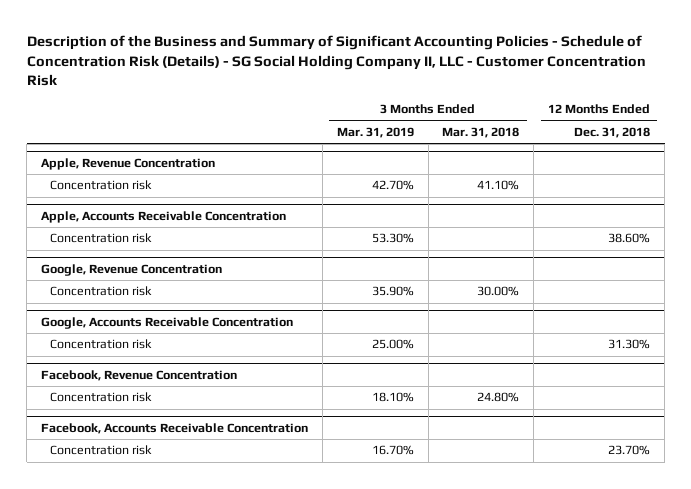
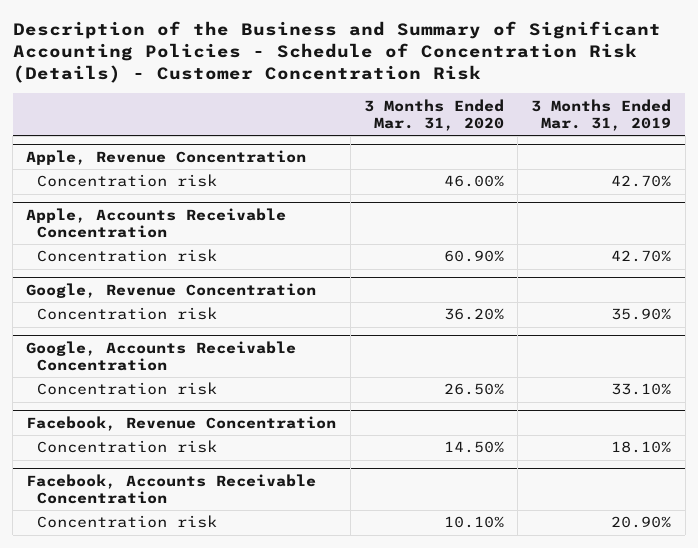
- Description of the Business and Summary of Significant Accounting Policies - Schedule of Concentration Risk (Details) - SG Social Holding Company II, LLC - Customer Concentration Risk
+ Description of the Business and Summary of Significant Accounting Policies - Schedule of Concentration Risk (Details) - Customer Concentration Risk
- | 3 Months Ended Mar. 31, 2019 | 3 Months Ended Mar. 31, 2018 | 12 Months Ended Dec. 31, 2018
+ | 3 Months Ended Mar. 31, 2020 | 3 Months Ended Mar. 31, 2019
@ Apple, Accounts Receivable Concentration
- Concentration risk | 53.30% | | 38.60%
+ Concentration risk | 60.90% | 42.70%
@ Google, Accounts Receivable Concentration
- Concentration risk | 25.00% | | 31.30%
+ Concentration risk | 26.50% | 33.10%
@ Facebook, Accounts Receivable Concentration
- Concentration risk | 16.70% | | 23.70%
+ Concentration risk | 10.10% | 20.90%

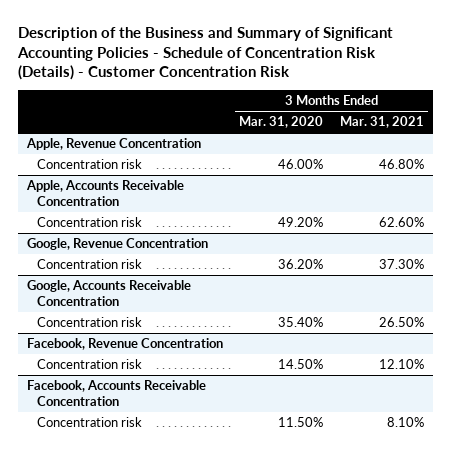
- | 3 Months Ended Mar. 31, 2020 | 3 Months Ended Mar. 31, 2019
+ | 3 Months Ended Mar. 31, 2020 | 3 Months Ended Mar. 31, 2021
@ Apple, Accounts Receivable Concentration
- Concentration risk | 60.90% | 42.70%
+ Concentration risk | 49.20% | 62.60%
@ Google, Accounts Receivable Concentration
- Concentration risk | 26.50% | 33.10%
+ Concentration risk | 35.40% | 26.50%
@ Facebook, Accounts Receivable Concentration
- Concentration risk | 10.10% | 20.90%
+ Concentration risk | 11.50% | 8.10%

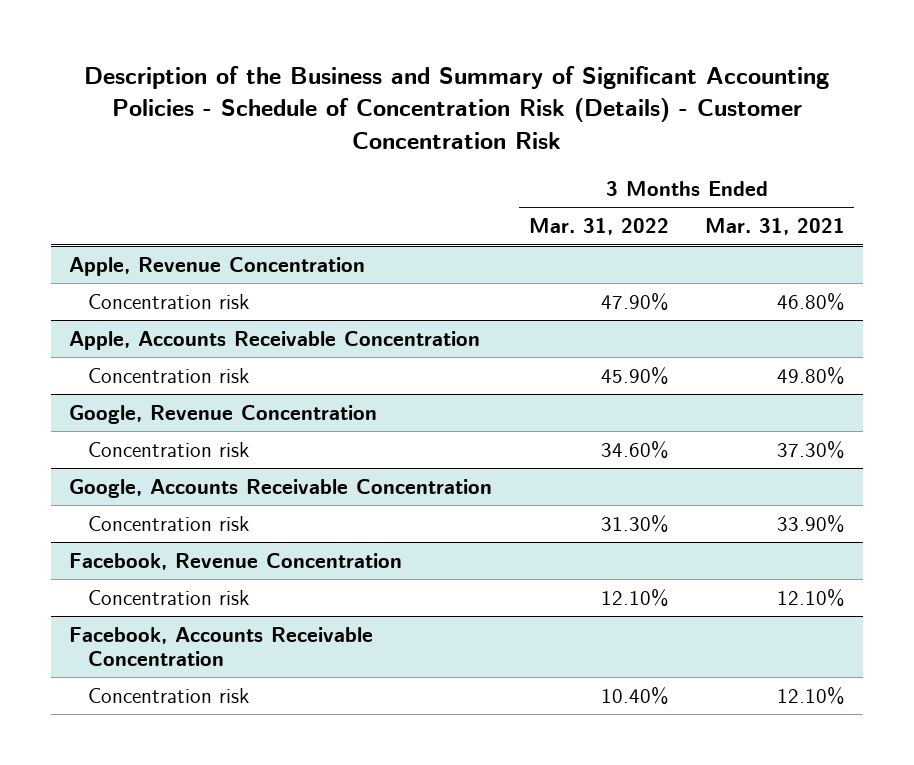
- | 3 Months Ended Mar. 31, 2020 | 3 Months Ended Mar. 31, 2021
+ | 3 Months Ended Mar. 31, 2022 | 3 Months Ended Mar. 31, 2021
@ Apple, Accounts Receivable Concentration
- Concentration risk | 49.20% | 62.60%
+ Concentration risk | 45.90% | 49.80%
@ Google, Accounts Receivable Concentration
- Concentration risk | 35.40% | 26.50%
+ Concentration risk | 31.30% | 33.90%
@ Facebook, Accounts Receivable Concentration
- Concentration risk | 11.50% | 8.10%
+ Concentration risk | 10.40% | 12.10%

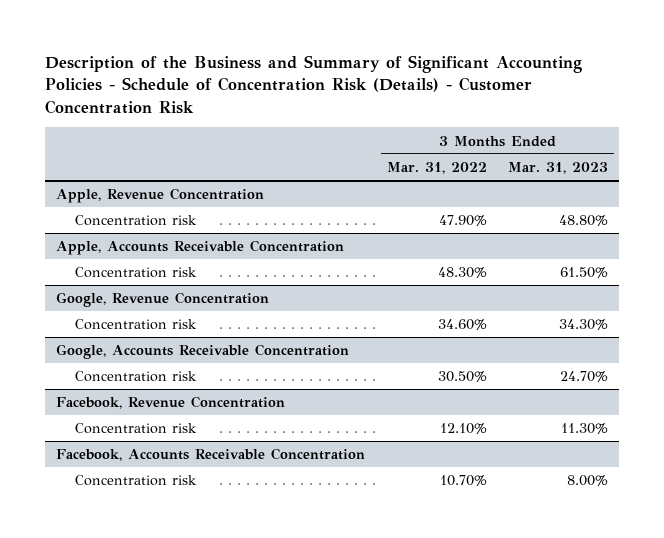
- | 3 Months Ended Mar. 31, 2022 | 3 Months Ended Mar. 31, 2021
+ | 3 Months Ended Mar. 31, 2022 | 3 Months Ended Mar. 31, 2023
@ Apple, Accounts Receivable Concentration
- Concentration risk | 45.90% | 49.80%
+ Concentration risk | 48.30% | 61.50%
@ Google, Accounts Receivable Concentration
- Concentration risk | 31.30% | 33.90%
+ Concentration risk | 30.50% | 24.70%
@ Facebook, Accounts Receivable Concentration
- Concentration risk | 10.40% | 12.10%
+ Concentration risk | 10.70% | 8.00%

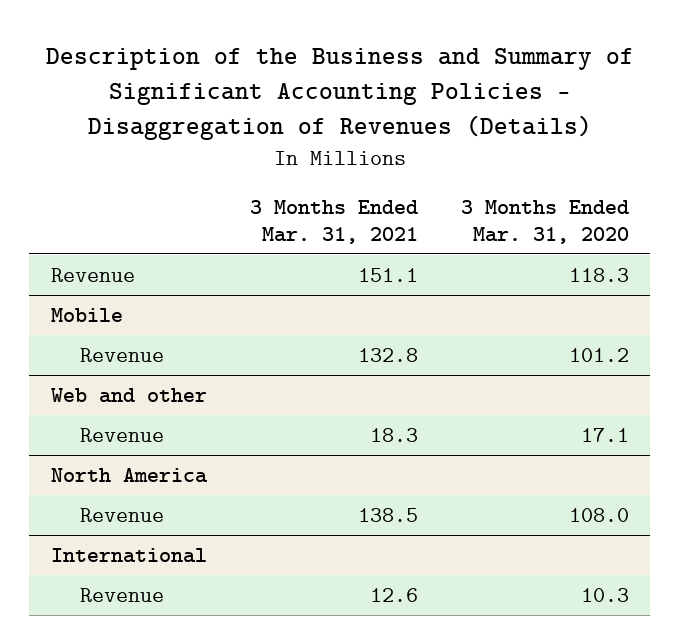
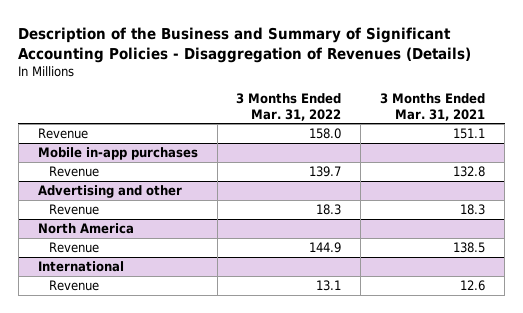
- | 3 Months Ended Mar. 31, 2021 | 3 Months Ended Mar. 31, 2020
+ | 3 Months Ended Mar. 31, 2022 | 3 Months Ended Mar. 31, 2021
- Mobile
+ Mobile in-app purchases
- Web and other
+ Advertising and other

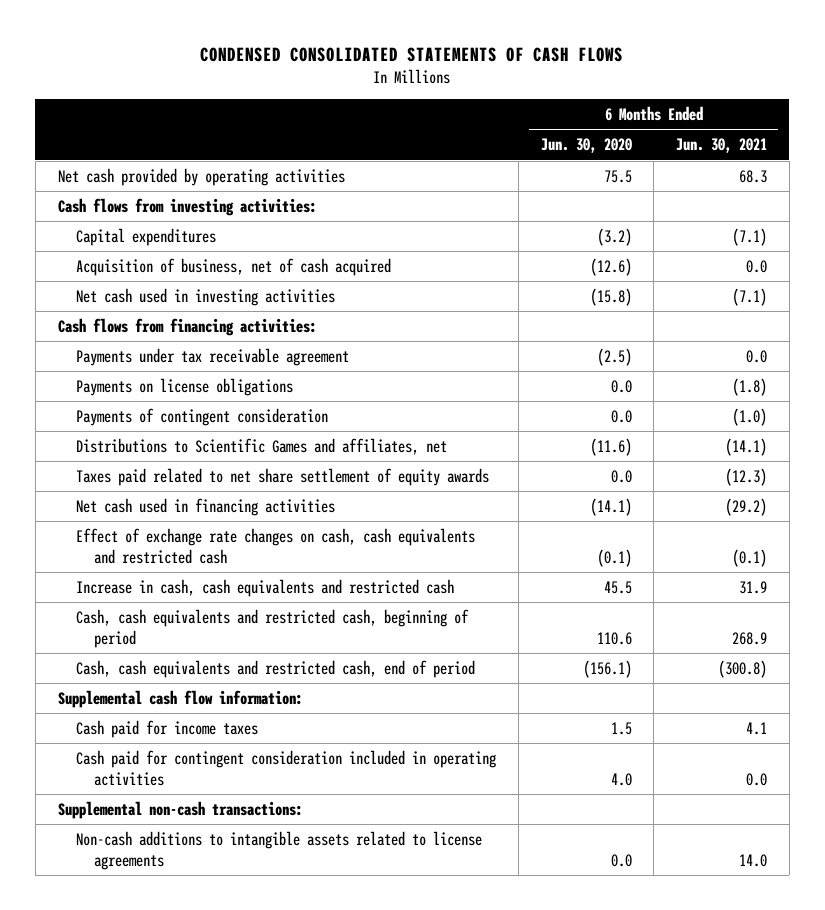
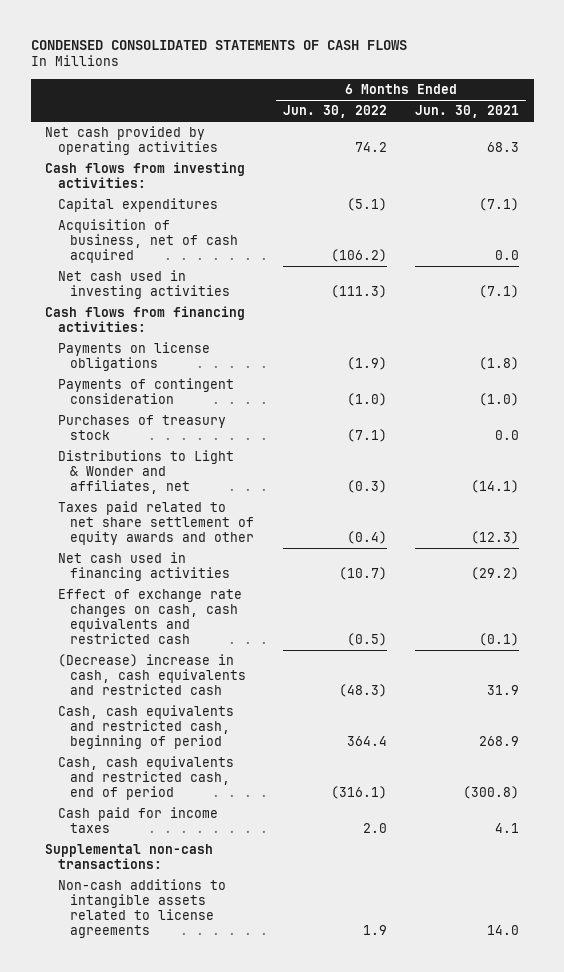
- | 6 Months Ended Jun. 30, 2020 | 6 Months Ended Jun. 30, 2021
+ | 6 Months Ended Jun. 30, 2022 | 6 Months Ended Jun. 30, 2021
- Payments under tax receivable agreement | (2.5) | 0.0
- Distributions to Scientific Games and affiliates, net | (11.6) | (14.1)
- Taxes paid related to net share settlement of equity awards | 0.0 | (12.3)
+ Purchases of treasury stock | (7.1) | 0.0
+ Distributions to Light & Wonder and affiliates, net | (0.3) | (14.1)
+ Taxes paid related to net share settlement of equity awards and other | (0.4) | (12.3)
- Increase in cash, cash equivalents and restricted cash | 45.5 | 31.9
+ (Decrease) increase in cash, cash equivalents and restricted cash | (48.3) | 31.9
- Supplemental cash flow information:
- Cash paid for contingent consideration included in operating activities | 4.0 | 0.0

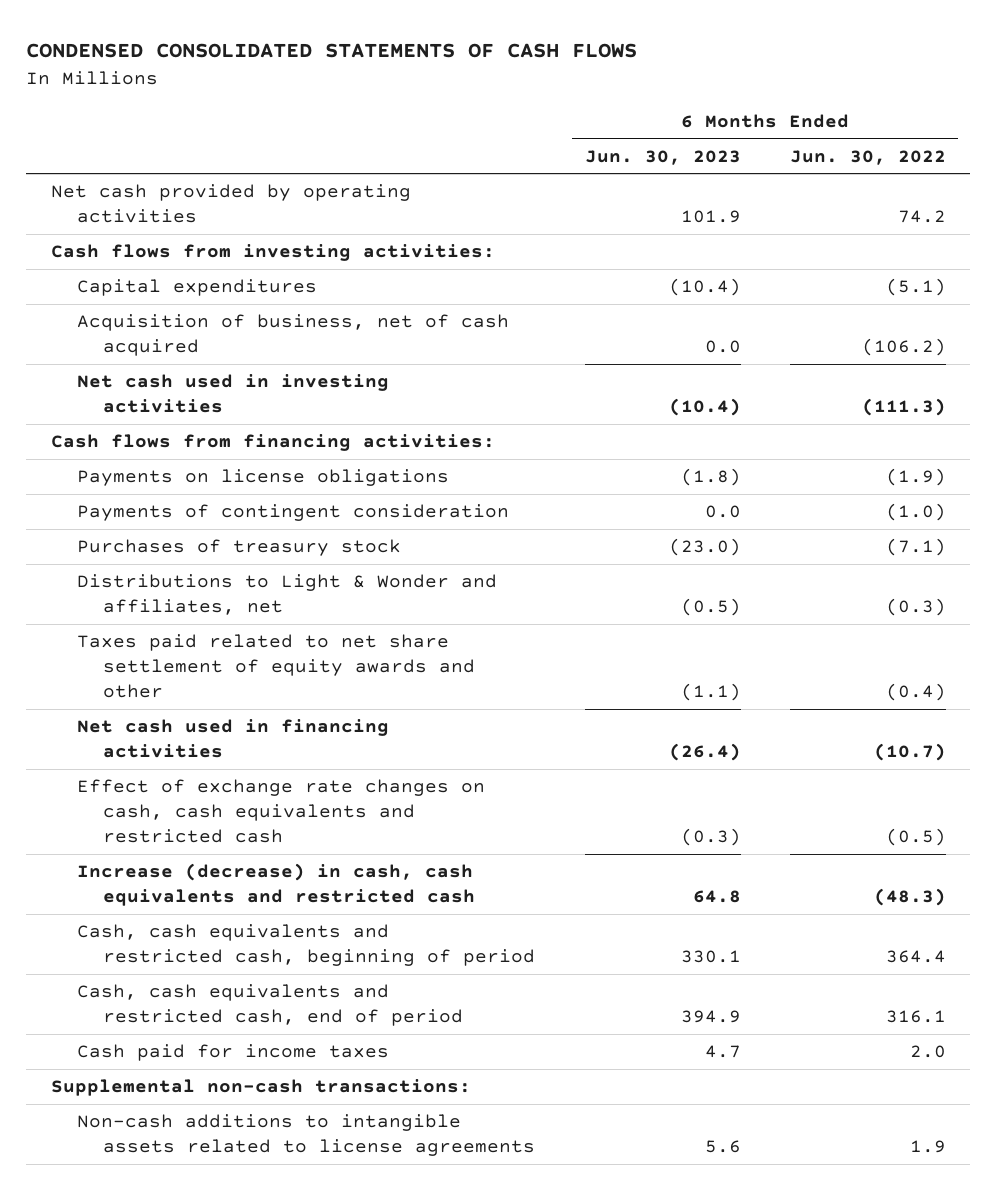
- | 6 Months Ended Jun. 30, 2022 | 6 Months Ended Jun. 30, 2021
+ | 6 Months Ended Jun. 30, 2023 | 6 Months Ended Jun. 30, 2022
- (Decrease) increase in cash, cash equivalents and restricted cash | (48.3) | 31.9
+ Increase (decrease) in cash, cash equivalents and restricted cash | 64.8 | (48.3)
- Cash, cash equivalents and restricted cash, end of period | (316.1) | (300.8)
+ Cash, cash equivalents and restricted cash, end of period | 394.9 | 316.1

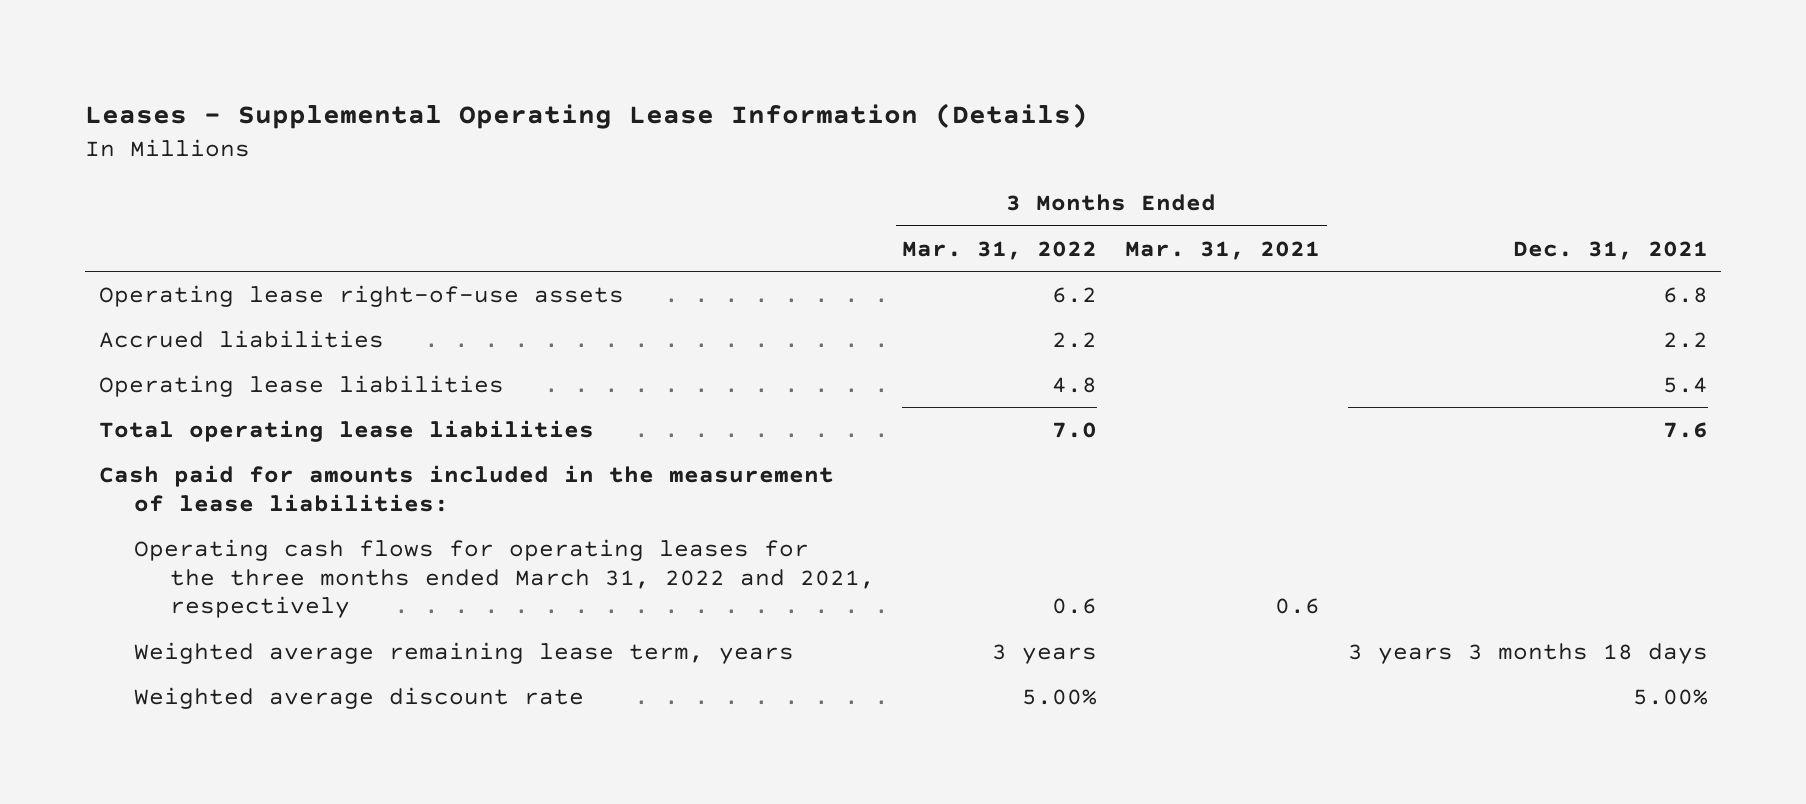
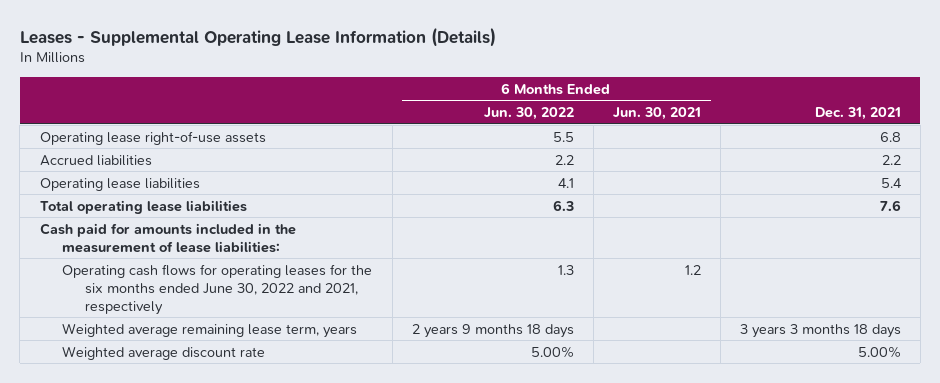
- | 3 Months Ended Mar. 31, 2022 | 3 Months Ended Mar. 31, 2021 | Dec. 31, 2021
+ | 6 Months Ended Jun. 30, 2022 | 6 Months Ended Jun. 30, 2021 | Dec. 31, 2021
- Operating cash flows for operating leases for the three months ended March 31, 2022 and 2021, respectively | 0.6 | 0.6 |
+ Operating cash flows for operating leases for the six months ended June 30, 2022 and 2021, respectively | 1.3 | 1.2 |

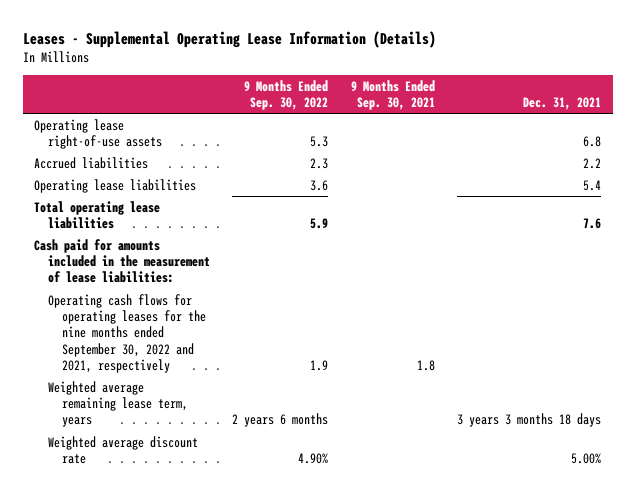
- | 6 Months Ended Jun. 30, 2022 | 6 Months Ended Jun. 30, 2021 | Dec. 31, 2021
+ | 9 Months Ended Sep. 30, 2022 | 9 Months Ended Sep. 30, 2021 | Dec. 31, 2021
- Operating cash flows for operating leases for the six months ended June 30, 2022 and 2021, respectively | 1.3 | 1.2 |
+ Operating cash flows for operating leases for the nine months ended September 30, 2022 and 2021, respectively | 1.9 | 1.8 |

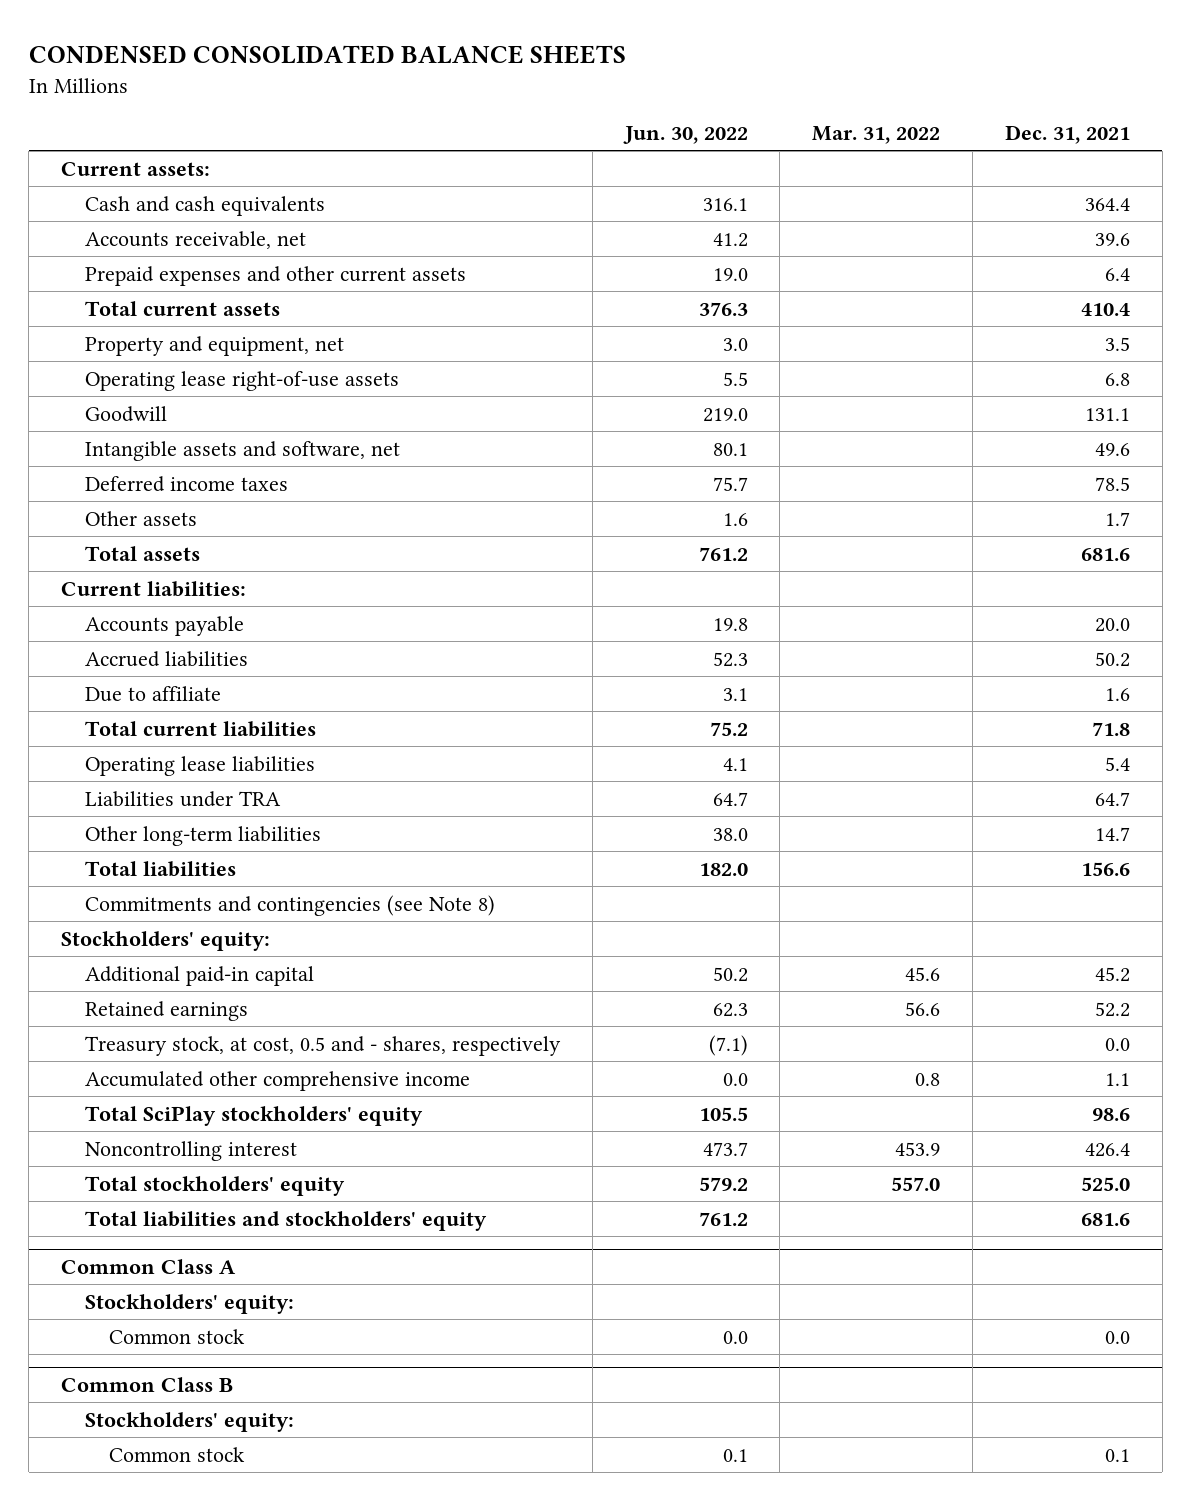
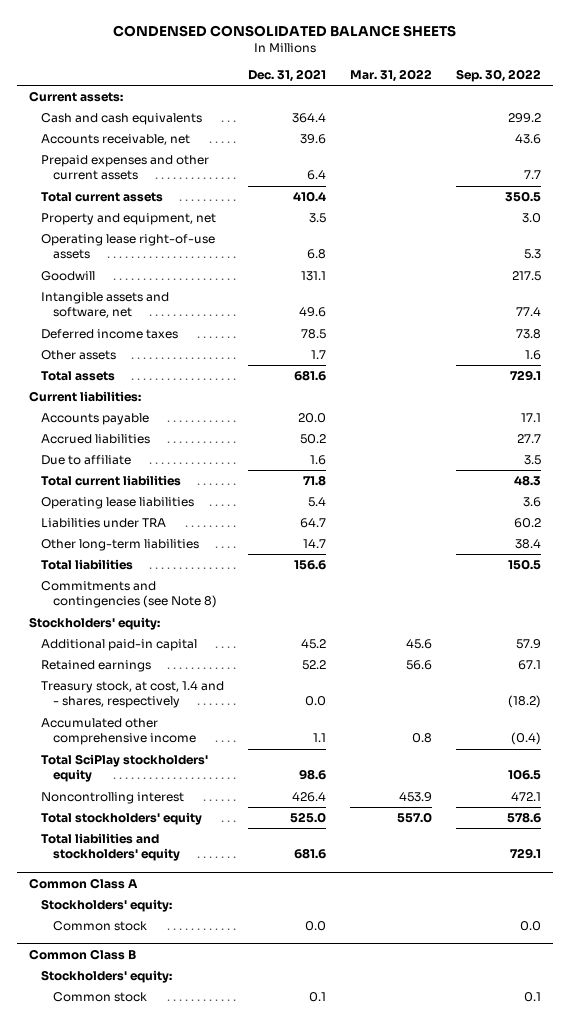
- | Jun. 30, 2022 | Mar. 31, 2022 | Dec. 31, 2021
+ | Dec. 31, 2021 | Mar. 31, 2022 | Sep. 30, 2022
- Treasury stock, at cost, 0.5 and - shares, respectively | (7.1) | | 0.0
+ Treasury stock, at cost, 1.4 and - shares, respectively | 0.0 | | (18.2)

